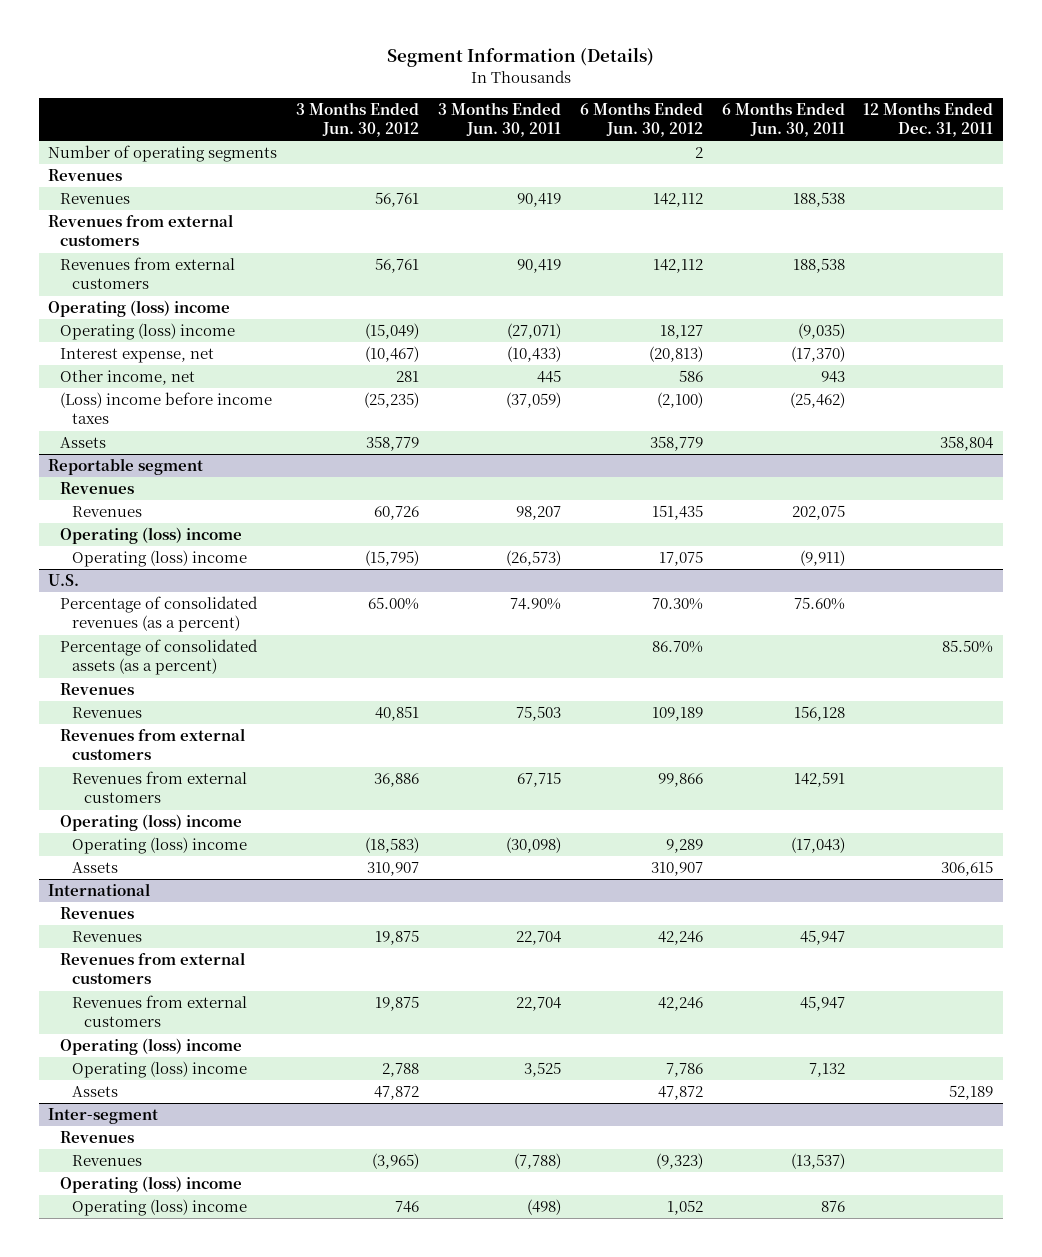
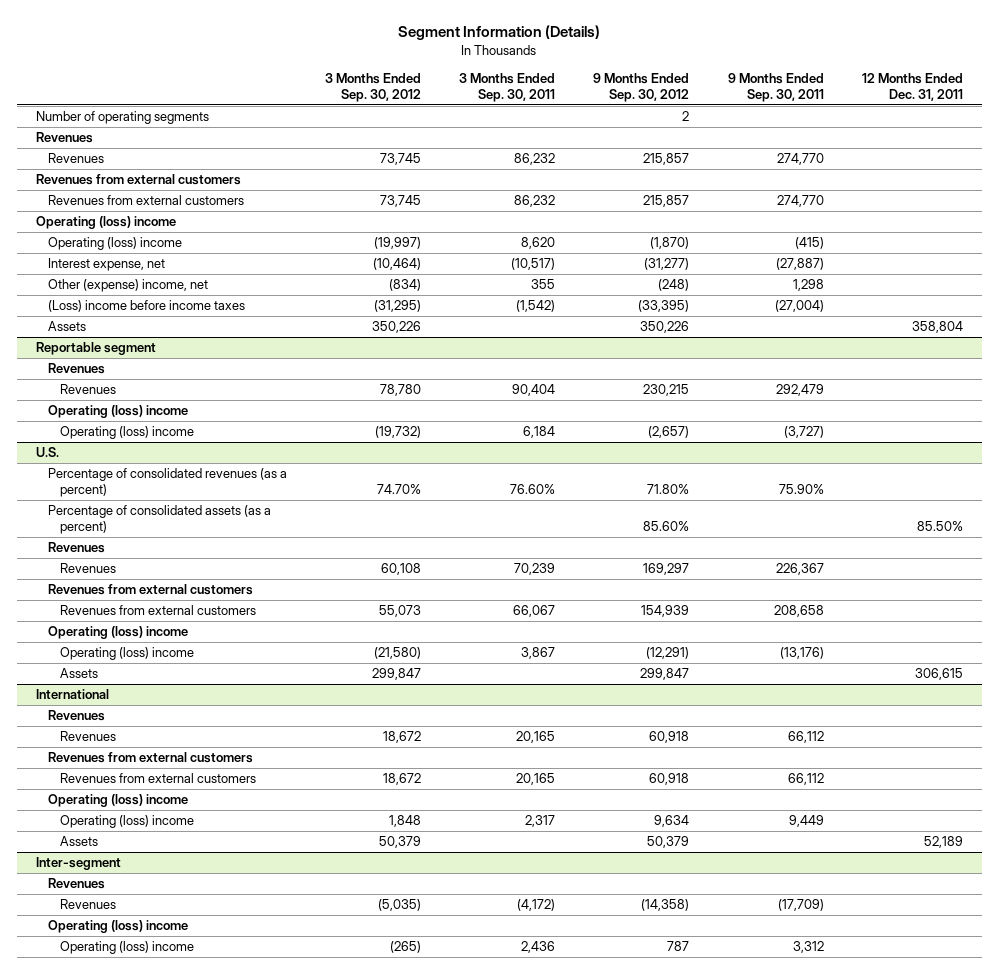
- | 3 Months Ended Jun. 30, 2012 | 3 Months Ended Jun. 30, 2011 | 6 Months Ended Jun. 30, 2012 | 6 Months Ended Jun. 30, 2011 | 12 Months Ended Dec. 31, 2011
+ | 3 Months Ended Sep. 30, 2012 | 3 Months Ended Sep. 30, 2011 | 9 Months Ended Sep. 30, 2012 | 9 Months Ended Sep. 30, 2011 | 12 Months Ended Dec. 31, 2011
- Other income, net | 281 | 445 | 586 | 943 |
+ Other (expense) income, net | (834) | 355 | (248) | 1,298 |

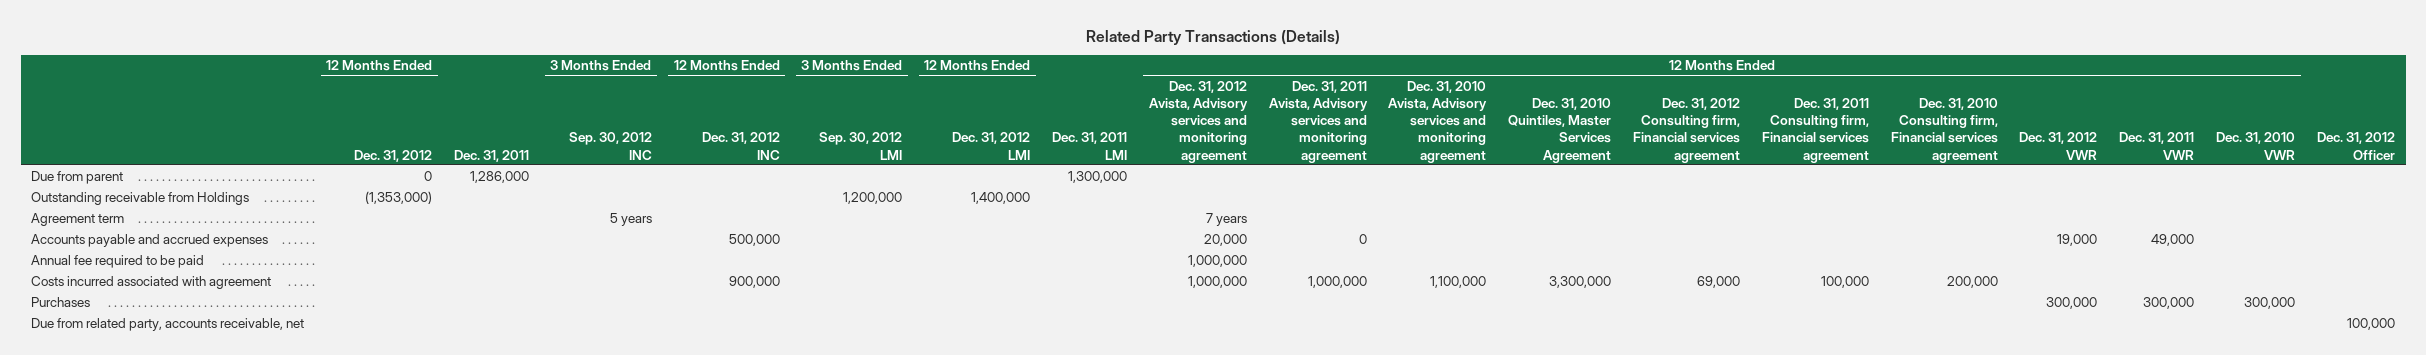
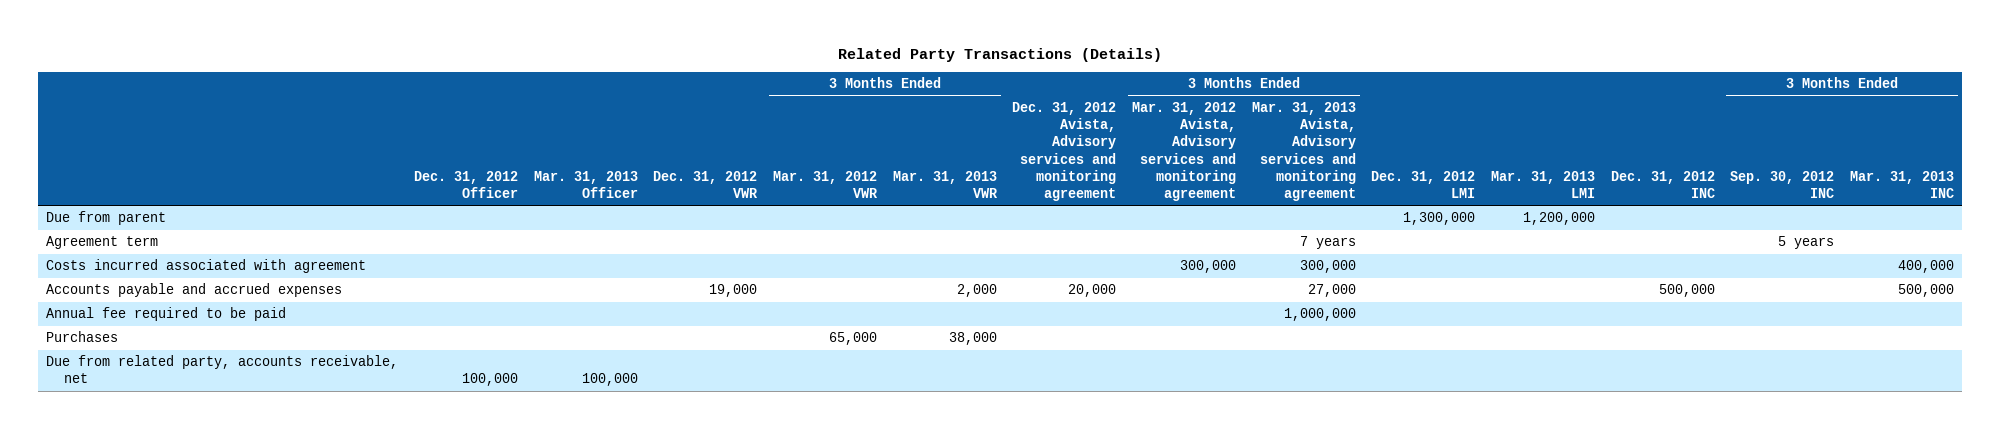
- | 12 Months Ended Dec. 31, 2012 | Dec. 31, 2011 | 3 Months Ended Sep. 30, 2012 INC | 12 Months Ended Dec. 31, 2012 INC | 3 Months Ended Sep. 30, 2012 LMI | 12 Months Ended Dec. 31, 2012 LMI | Dec. 31, 2011 LMI | 12 Months Ended Dec. 31, 2012 Avista, Advisory services and monitoring agreement | 12 Months Ended Dec. 31, 2011 Avista, Advisory services and monitoring agreement | 12 Months Ended Dec. 31, 2010 Avista, Advisory services and monitoring agreement | 12 Months Ended Dec. 31, 2010 Quintiles, Master Services Agreement | 12 Months Ended Dec. 31, 2012 Consulting firm, Financial services agreement | 12 Months Ended Dec. 31, 2011 Consulting firm, Financial services agreement | 12 Months Ended Dec. 31, 2010 Consulting firm, Financial services agreement | 12 Months Ended Dec. 31, 2012 VWR | 12 Months Ended Dec. 31, 2011 VWR | 12 Months Ended Dec. 31, 2010 VWR | Dec. 31, 2012 Officer
+ | Dec. 31, 2012 Officer | Mar. 31, 2013 Officer | Dec. 31, 2012 VWR | 3 Months Ended Mar. 31, 2012 VWR | 3 Months Ended Mar. 31, 2013 VWR | Dec. 31, 2012 Avista, Advisory services and monitoring agreement | 3 Months Ended Mar. 31, 2012 Avista, Advisory services and monitoring agreement | 3 Months Ended Mar. 31, 2013 Avista, Advisory services and monitoring agreement | Dec. 31, 2012 LMI | Mar. 31, 2013 LMI | Dec. 31, 2012 INC | 3 Months Ended Sep. 30, 2012 INC | 3 Months Ended Mar. 31, 2013 INC
- Outstanding receivable from Holdings | (1,353,000) | | | | 1,200,000 | 1,400,000 | | | | | | | | | | | |
moved up: Costs incurred associated with agreement | | | | | | | 300,000 | 300,000 | | | | | 400,000

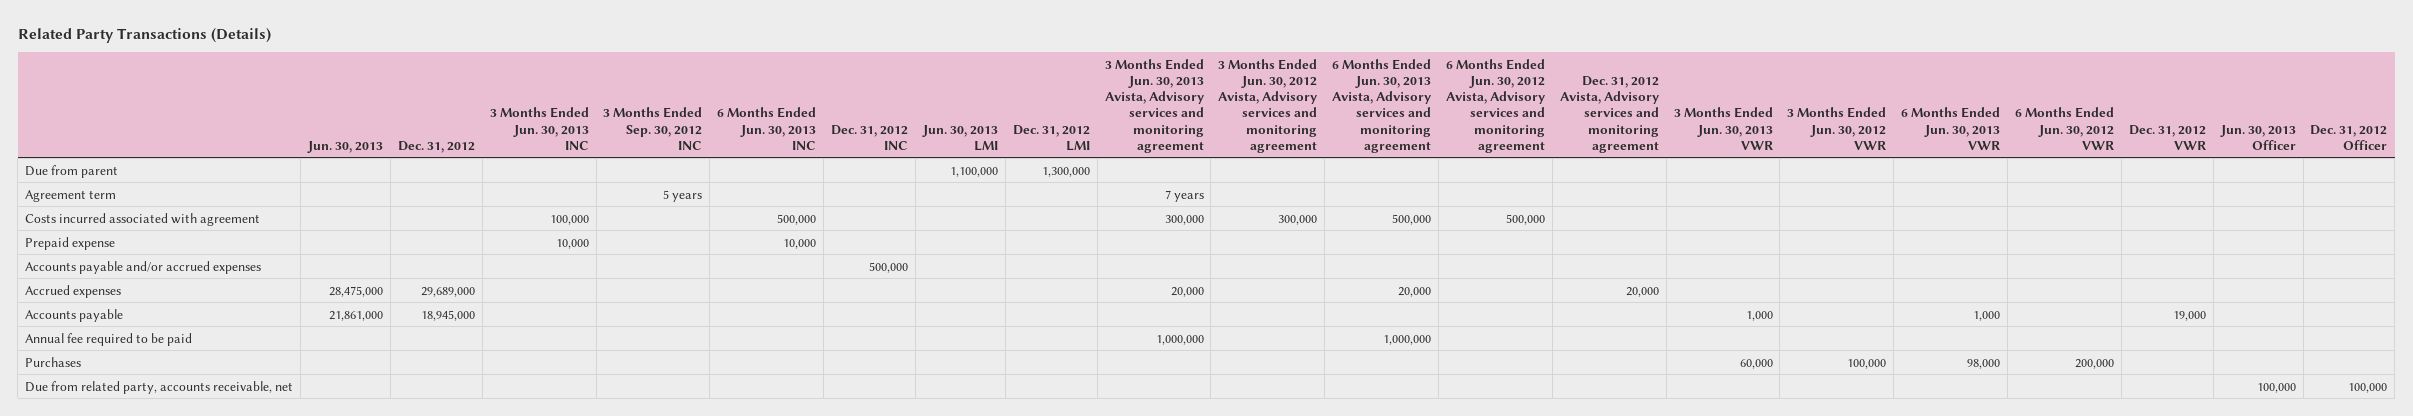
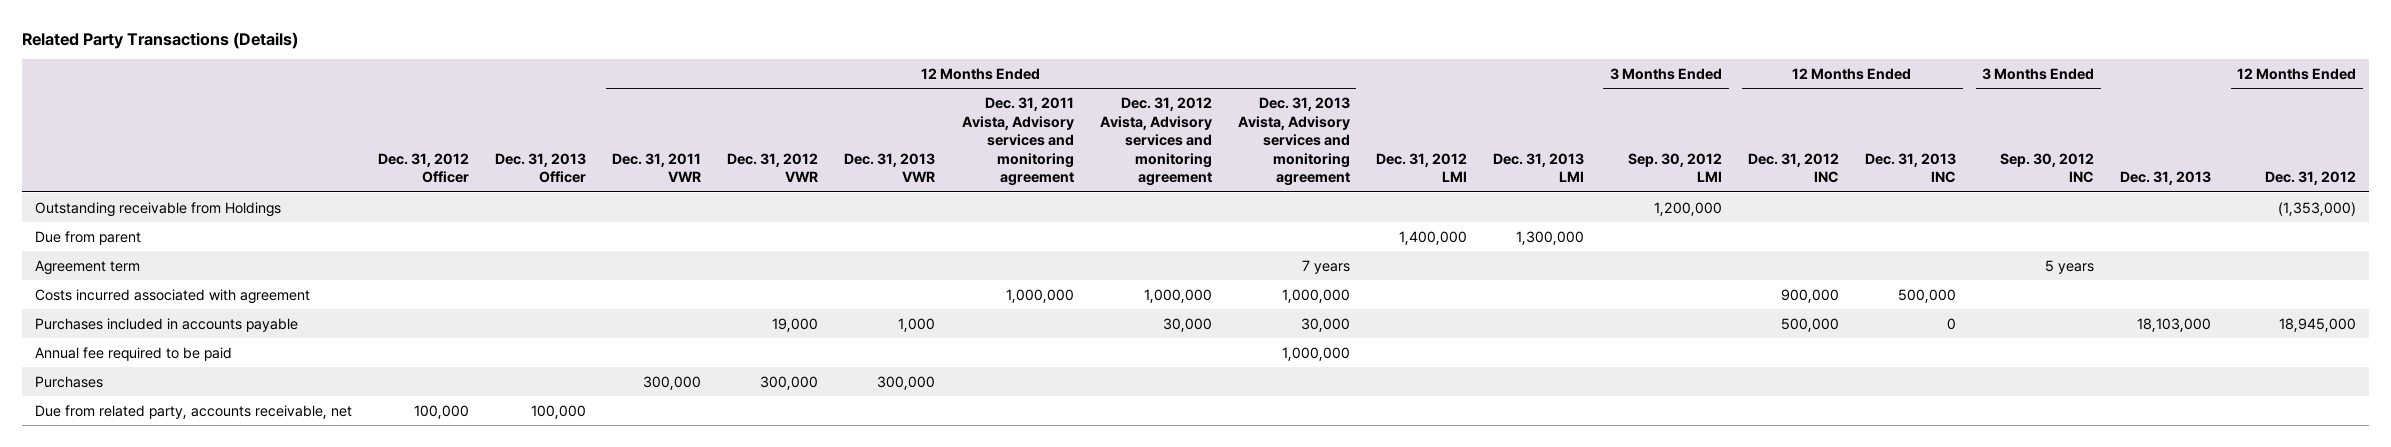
- | Jun. 30, 2013 | Dec. 31, 2012 | 3 Months Ended Jun. 30, 2013 INC | 3 Months Ended Sep. 30, 2012 INC | 6 Months Ended Jun. 30, 2013 INC | Dec. 31, 2012 INC | Jun. 30, 2013 LMI | Dec. 31, 2012 LMI | 3 Months Ended Jun. 30, 2013 Avista, Advisory services and monitoring agreement | 3 Months Ended Jun. 30, 2012 Avista, Advisory services and monitoring agreement | 6 Months Ended Jun. 30, 2013 Avista, Advisory services and monitoring agreement | 6 Months Ended Jun. 30, 2012 Avista, Advisory services and monitoring agreement | Dec. 31, 2012 Avista, Advisory services and monitoring agreement | 3 Months Ended Jun. 30, 2013 VWR | 3 Months Ended Jun. 30, 2012 VWR | 6 Months Ended Jun. 30, 2013 VWR | 6 Months Ended Jun. 30, 2012 VWR | Dec. 31, 2012 VWR | Jun. 30, 2013 Officer | Dec. 31, 2012 Officer
+ | Dec. 31, 2012 Officer | Dec. 31, 2013 Officer | 12 Months Ended Dec. 31, 2011 VWR | 12 Months Ended Dec. 31, 2012 VWR | 12 Months Ended Dec. 31, 2013 VWR | 12 Months Ended Dec. 31, 2011 Avista, Advisory services and monitoring agreement | 12 Months Ended Dec. 31, 2012 Avista, Advisory services and monitoring agreement | 12 Months Ended Dec. 31, 2013 Avista, Advisory services and monitoring agreement | Dec. 31, 2012 LMI | Dec. 31, 2013 LMI | 3 Months Ended Sep. 30, 2012 LMI | 12 Months Ended Dec. 31, 2012 INC | 12 Months Ended Dec. 31, 2013 INC | 3 Months Ended Sep. 30, 2012 INC | Dec. 31, 2013 | 12 Months Ended Dec. 31, 2012
- Due from parent | | | | | | | 1,100,000 | 1,300,000 | | | | | | | | | | | |
+ Outstanding receivable from Holdings | | | | | | | | | | | 1,200,000 | | | | | (1,353,000)
+ Due from parent | | | | | | | | | 1,400,000 | 1,300,000 | | | | | |
- Prepaid expense | | | 10,000 | | 10,000 | | | | | | | | | | | | | | |
- Accounts payable and/or accrued expenses | | | | | | 500,000 | | | | | | | | | | | | | |
- Accrued expenses | 28,475,000 | 29,689,000 | | | | | | | 20,000 | | 20,000 | | 20,000 | | | | | | |
- Accounts payable | 21,861,000 | 18,945,000 | | | | | | | | | | | | 1,000 | | 1,000 | | 19,000 | |
+ Purchases included in accounts payable | | | | 19,000 | 1,000 | | 30,000 | 30,000 | | | | 500,000 | 0 | | 18,103,000 | 18,945,000

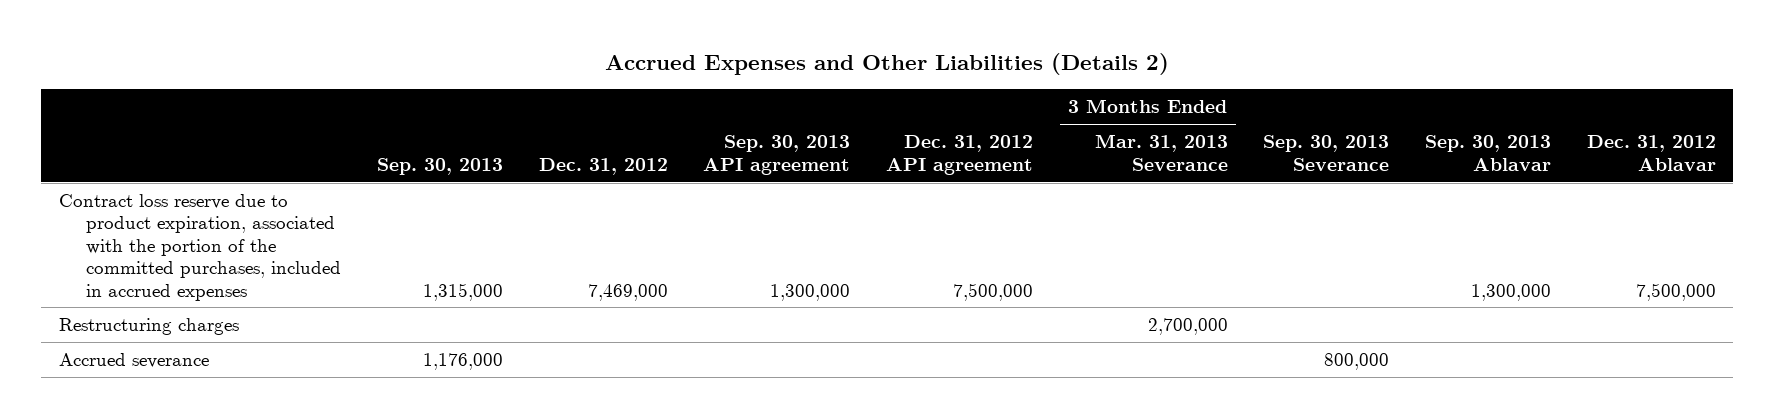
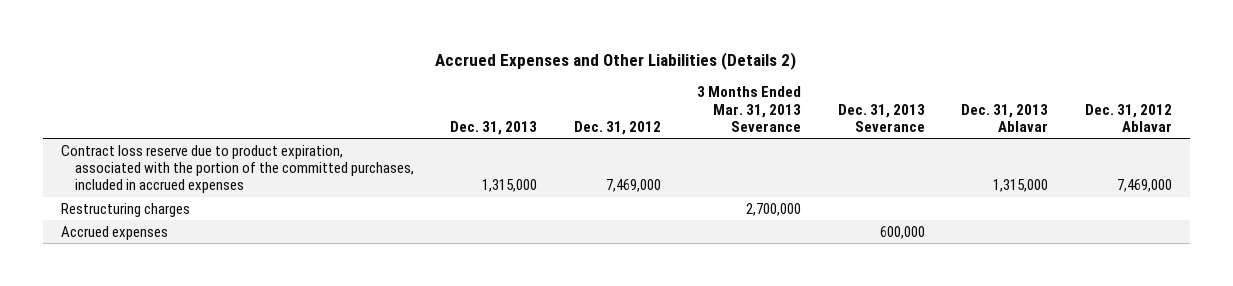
- | Sep. 30, 2013 | Dec. 31, 2012 | Sep. 30, 2013 API agreement | Dec. 31, 2012 API agreement | 3 Months Ended Mar. 31, 2013 Severance | Sep. 30, 2013 Severance | Sep. 30, 2013 Ablavar | Dec. 31, 2012 Ablavar
+ | Dec. 31, 2013 | Dec. 31, 2012 | 3 Months Ended Mar. 31, 2013 Severance | Dec. 31, 2013 Severance | Dec. 31, 2013 Ablavar | Dec. 31, 2012 Ablavar
- Contract loss reserve due to product expiration, associated with the portion of the committed purchases, included in accrued expenses | 1,315,000 | 7,469,000 | 1,300,000 | 7,500,000 | | | 1,300,000 | 7,500,000
+ Contract loss reserve due to product expiration, associated with the portion of the committed purchases, included in accrued expenses | 1,315,000 | 7,469,000 | | | 1,315,000 | 7,469,000
- Accrued severance | 1,176,000 | | | | | 800,000 | |
+ Accrued expenses | | | | 600,000 | |

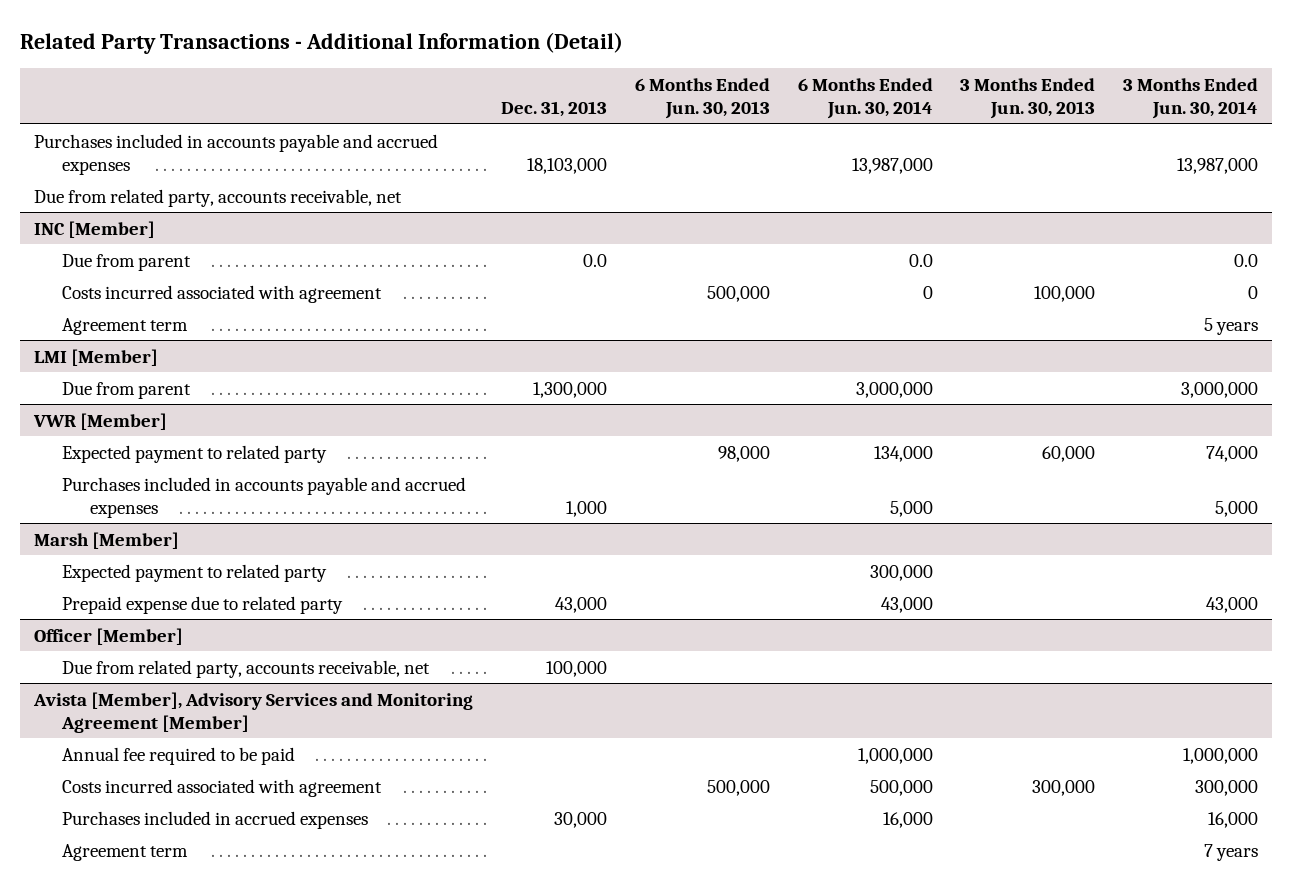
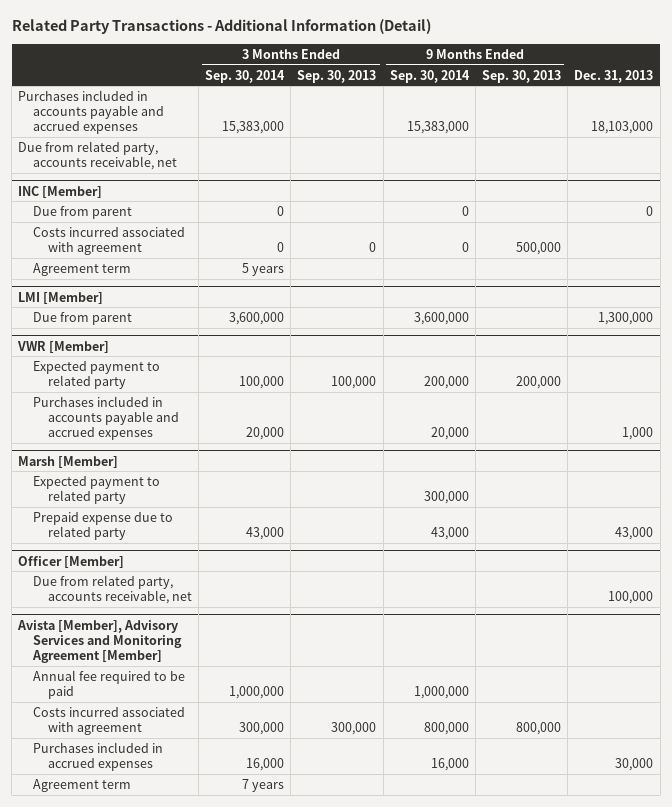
- | Dec. 31, 2013 | 6 Months Ended Jun. 30, 2013 | 6 Months Ended Jun. 30, 2014 | 3 Months Ended Jun. 30, 2013 | 3 Months Ended Jun. 30, 2014
+ | 3 Months Ended Sep. 30, 2014 | 3 Months Ended Sep. 30, 2013 | 9 Months Ended Sep. 30, 2014 | 9 Months Ended Sep. 30, 2013 | Dec. 31, 2013
@ INC [Member]
- Due from parent | 0.0 | | 0.0 | | 0.0
+ Due from parent | 0 | | 0 | | 0

